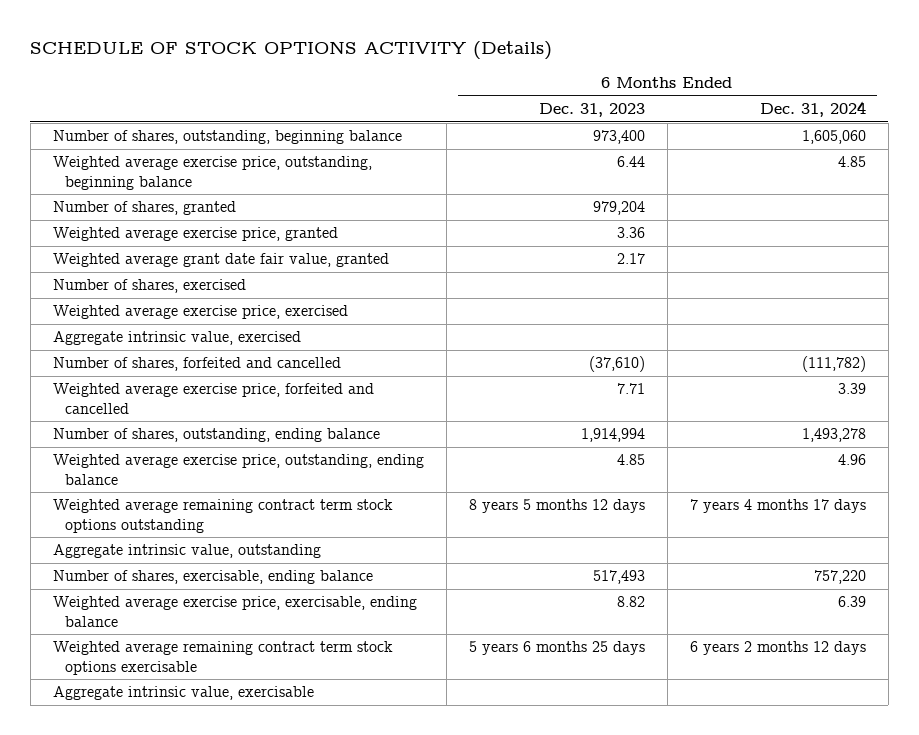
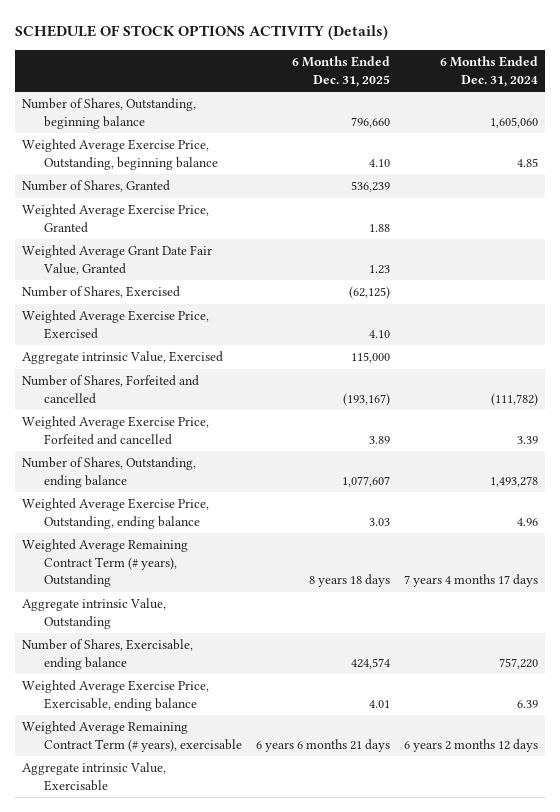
- | 6 Months Ended Dec. 31, 2023 | 6 Months Ended Dec. 31, 2024
+ | 6 Months Ended Dec. 31, 2025 | 6 Months Ended Dec. 31, 2024
- Number of shares, outstanding, beginning balance | 973,400 | 1,605,060
- Weighted average exercise price, outstanding, beginning balance | 6.44 | 4.85
- Number of shares, granted | 979,204 |
- Weighted average exercise price, granted | 3.36 |
- Weighted average grant date fair value, granted | 2.17 |
- Number of shares, exercised
- Weighted average exercise price, exercised
- Aggregate intrinsic value, exercised
- Number of shares, forfeited and cancelled | (37,610) | (111,782)
- Weighted average exercise price, forfeited and cancelled | 7.71 | 3.39
- Number of shares, outstanding, ending balance | 1,914,994 | 1,493,278
- Weighted average exercise price, outstanding, ending balance | 4.85 | 4.96
- Weighted average remaining contract term stock options outstanding | 8 years 5 months 12 days | 7 years 4 months 17 days
- Aggregate intrinsic value, outstanding
- Number of shares, exercisable, ending balance | 517,493 | 757,220
- Weighted average exercise price, exercisable, ending balance | 8.82 | 6.39
- Weighted average remaining contract term stock options exercisable | 5 years 6 months 25 days | 6 years 2 months 12 days
- Aggregate intrinsic value, exercisable
+ Number of Shares, Outstanding, beginning balance | 796,660 | 1,605,060
+ Weighted Average Exercise Price, Outstanding, beginning balance | 4.10 | 4.85
+ Number of Shares, Granted | 536,239 |
+ Weighted Average Exercise Price, Granted | 1.88 |
+ Weighted Average Grant Date Fair Value, Granted | 1.23 |
+ Number of Shares, Exercised | (62,125) |
+ Weighted Average Exercise Price, Exercised | 4.10 |
+ Aggregate intrinsic Value, Exercised | 115,000 |
+ Number of Shares, Forfeited and cancelled | (193,167) | (111,782)
+ Weighted Average Exercise Price, Forfeited and cancelled | 3.89 | 3.39
+ Number of Shares, Outstanding, ending balance | 1,077,607 | 1,493,278
+ Weighted Average Exercise Price, Outstanding, ending balance | 3.03 | 4.96
+ Weighted Average Remaining Contract Term (# years), Outstanding | 8 years 18 days | 7 years 4 months 17 days
+ Aggregate intrinsic Value, Outstanding
+ Number of Shares, Exercisable, ending balance | 424,574 | 757,220
+ Weighted Average Exercise Price, Exercisable, ending balance | 4.01 | 6.39
+ Weighted Average Remaining Contract Term (# years), exercisable | 6 years 6 months 21 days | 6 years 2 months 12 days
+ Aggregate intrinsic Value, Exercisable

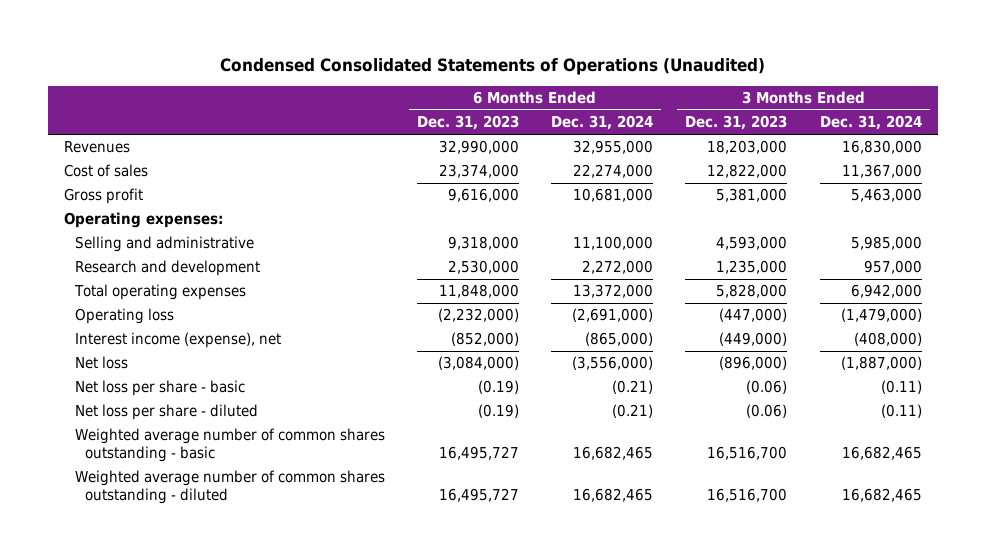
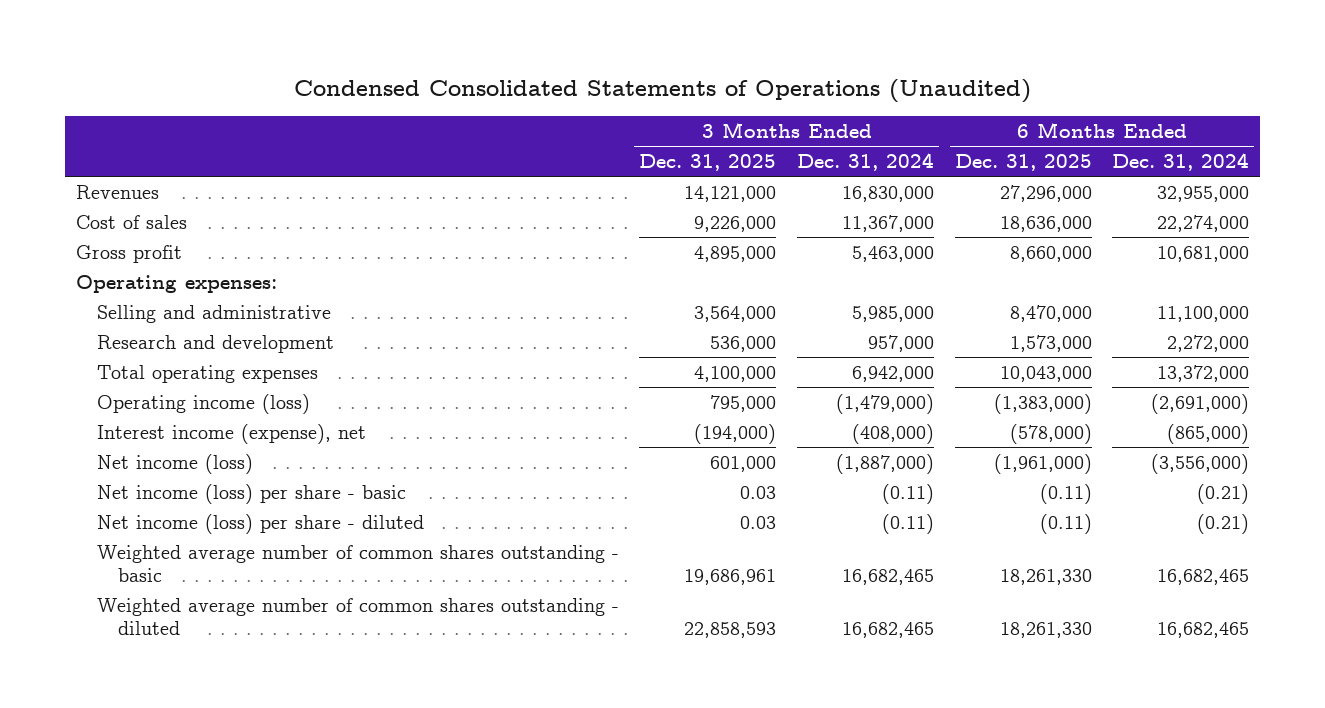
- | 6 Months Ended Dec. 31, 2023 | 6 Months Ended Dec. 31, 2024 | 3 Months Ended Dec. 31, 2023 | 3 Months Ended Dec. 31, 2024
+ | 3 Months Ended Dec. 31, 2025 | 3 Months Ended Dec. 31, 2024 | 6 Months Ended Dec. 31, 2025 | 6 Months Ended Dec. 31, 2024
- Operating loss | (2,232,000) | (2,691,000) | (447,000) | (1,479,000)
+ Operating income (loss) | 795,000 | (1,479,000) | (1,383,000) | (2,691,000)
- Net loss | (3,084,000) | (3,556,000) | (896,000) | (1,887,000)
- Net loss per share - basic | (0.19) | (0.21) | (0.06) | (0.11)
- Net loss per share - diluted | (0.19) | (0.21) | (0.06) | (0.11)
+ Net income (loss) | 601,000 | (1,887,000) | (1,961,000) | (3,556,000)
+ Net income (loss) per share - basic | 0.03 | (0.11) | (0.11) | (0.21)
+ Net income (loss) per share - diluted | 0.03 | (0.11) | (0.11) | (0.21)

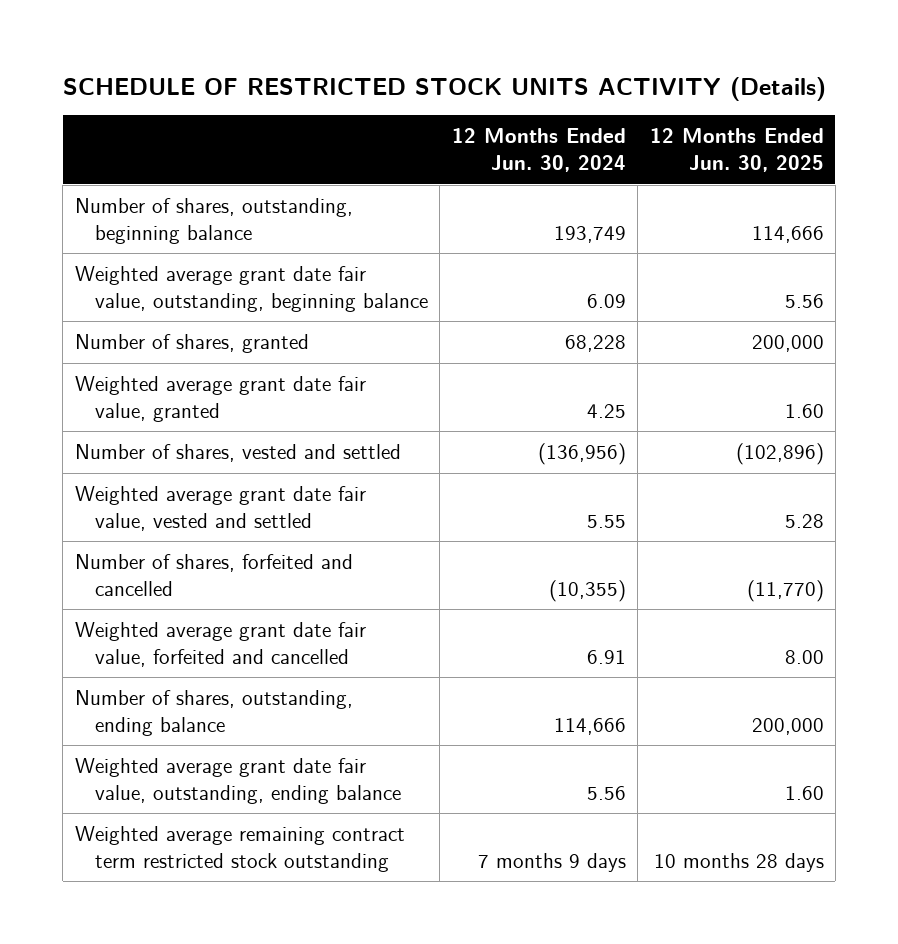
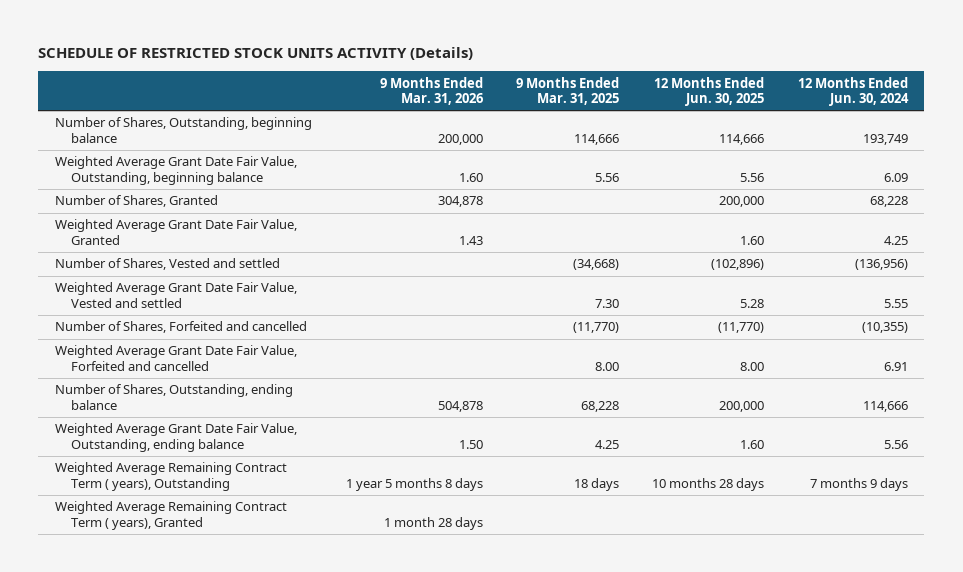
- | 12 Months Ended Jun. 30, 2024 | 12 Months Ended Jun. 30, 2025
+ | 9 Months Ended Mar. 31, 2026 | 9 Months Ended Mar. 31, 2025 | 12 Months Ended Jun. 30, 2025 | 12 Months Ended Jun. 30, 2024
- Number of shares, outstanding, beginning balance | 193,749 | 114,666
- Weighted average grant date fair value, outstanding, beginning balance | 6.09 | 5.56
- Number of shares, granted | 68,228 | 200,000
- Weighted average grant date fair value, granted | 4.25 | 1.60
- Number of shares, vested and settled | (136,956) | (102,896)
- Weighted average grant date fair value, vested and settled | 5.55 | 5.28
- Number of shares, forfeited and cancelled | (10,355) | (11,770)
- Weighted average grant date fair value, forfeited and cancelled | 6.91 | 8.00
- Number of shares, outstanding, ending balance | 114,666 | 200,000
- Weighted average grant date fair value, outstanding, ending balance | 5.56 | 1.60
- Weighted average remaining contract term restricted stock outstanding | 7 months 9 days | 10 months 28 days
+ Number of Shares, Outstanding, beginning balance | 200,000 | 114,666 | 114,666 | 193,749
+ Weighted Average Grant Date Fair Value, Outstanding, beginning balance | 1.60 | 5.56 | 5.56 | 6.09
+ Number of Shares, Granted | 304,878 | | 200,000 | 68,228
+ Weighted Average Grant Date Fair Value, Granted | 1.43 | | 1.60 | 4.25
+ Number of Shares, Vested and settled | | (34,668) | (102,896) | (136,956)
+ Weighted Average Grant Date Fair Value, Vested and settled | | 7.30 | 5.28 | 5.55
+ Number of Shares, Forfeited and cancelled | | (11,770) | (11,770) | (10,355)
+ Weighted Average Grant Date Fair Value, Forfeited and cancelled | | 8.00 | 8.00 | 6.91
+ Number of Shares, Outstanding, ending balance | 504,878 | 68,228 | 200,000 | 114,666
+ Weighted Average Grant Date Fair Value, Outstanding, ending balance | 1.50 | 4.25 | 1.60 | 5.56
+ Weighted Average Remaining Contract Term ( years), Outstanding | 1 year 5 months 8 days | 18 days | 10 months 28 days | 7 months 9 days
+ Weighted Average Remaining Contract Term ( years), Granted | 1 month 28 days | | |

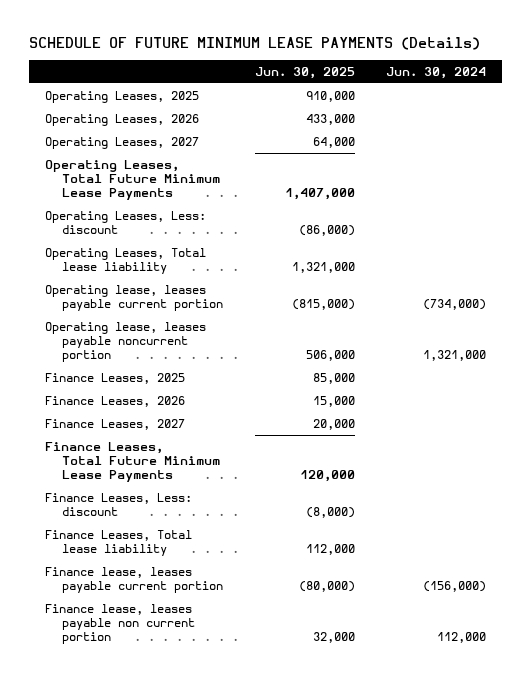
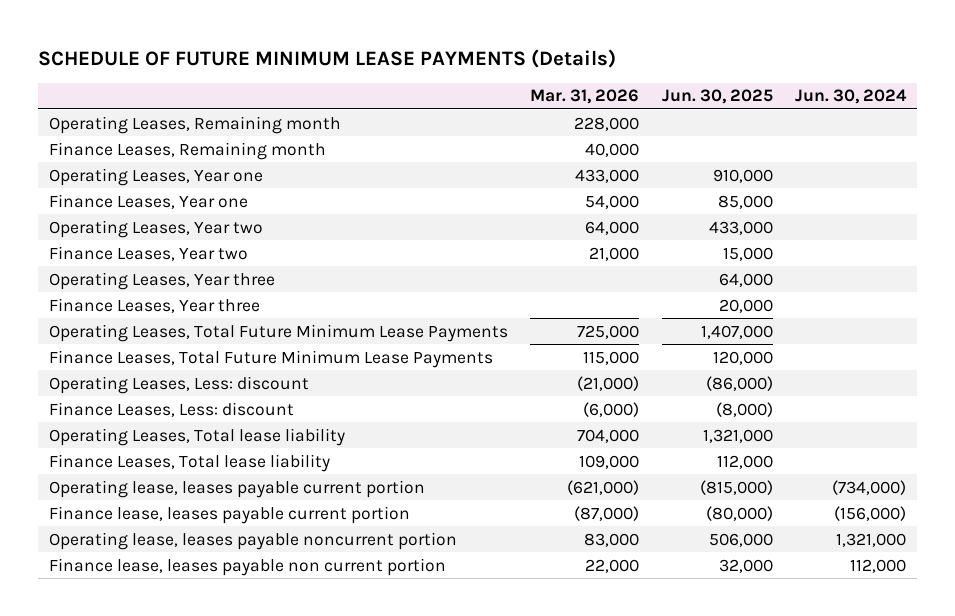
- | Jun. 30, 2025 | Jun. 30, 2024
+ | Mar. 31, 2026 | Jun. 30, 2025 | Jun. 30, 2024
- Operating Leases, 2025 | 910,000 |
- Operating Leases, 2026 | 433,000 |
- Operating Leases, 2027 | 64,000 |
+ Operating Leases, Remaining month | 228,000 | |
+ Finance Leases, Remaining month | 40,000 | |
+ Operating Leases, Year one | 433,000 | 910,000 |
+ Finance Leases, Year one | 54,000 | 85,000 |
+ Operating Leases, Year two | 64,000 | 433,000 |
+ Finance Leases, Year two | 21,000 | 15,000 |
+ Operating Leases, Year three | | 64,000 |
+ Finance Leases, Year three | | 20,000 |
- Finance Leases, 2025 | 85,000 |
- Finance Leases, 2026 | 15,000 |
- Finance Leases, 2027 | 20,000 |
moved down: Operating Leases, Less: discount | (21,000) | (86,000) |
moved down: Operating Leases, Total lease liability | 704,000 | 1,321,000 |
moved down: Operating lease, leases payable current portion | (621,000) | (815,000) | (734,000)
moved down: Operating lease, leases payable noncurrent portion | 83,000 | 506,000 | 1,321,000

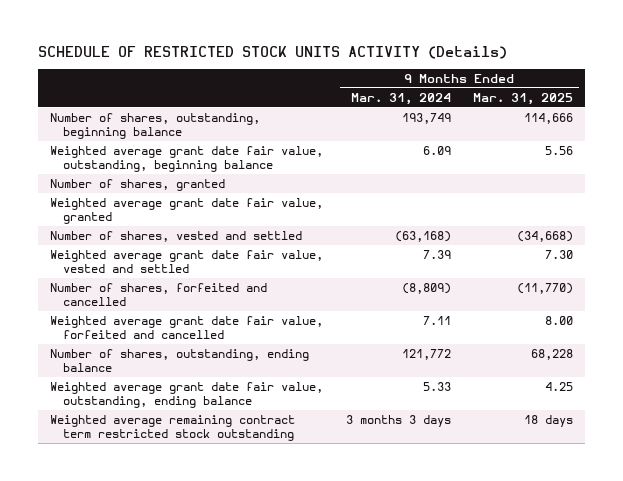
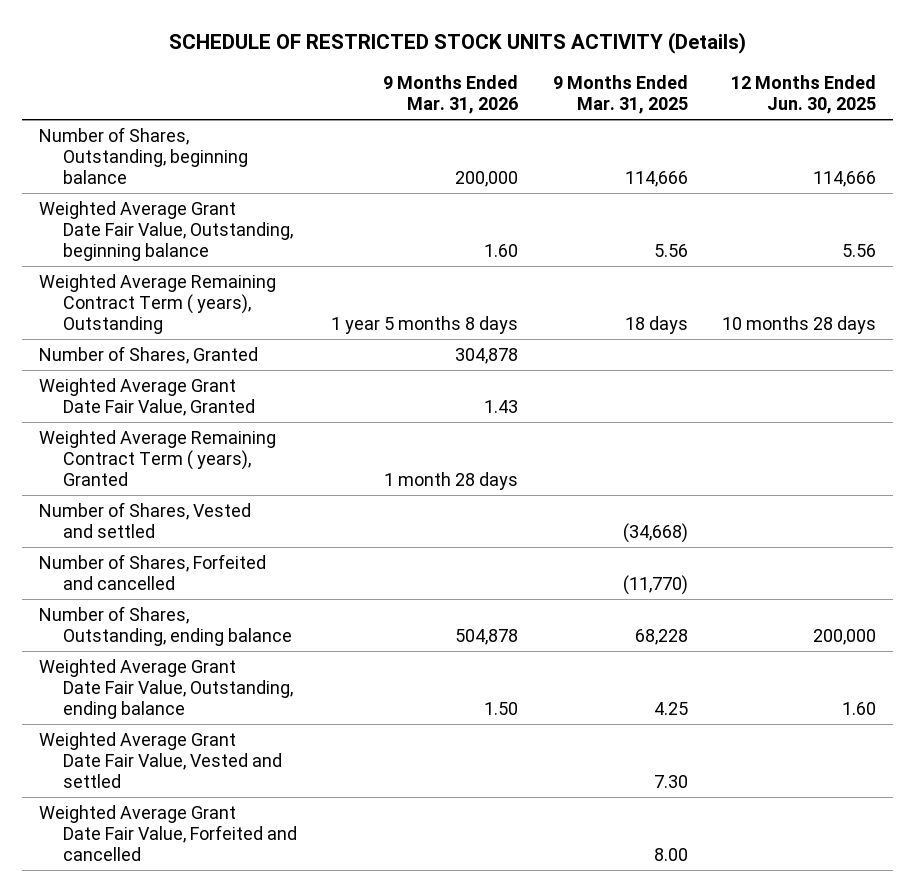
- | 9 Months Ended Mar. 31, 2024 | 9 Months Ended Mar. 31, 2025
+ | 9 Months Ended Mar. 31, 2026 | 9 Months Ended Mar. 31, 2025 | 12 Months Ended Jun. 30, 2025
- Number of shares, outstanding, beginning balance | 193,749 | 114,666
- Weighted average grant date fair value, outstanding, beginning balance | 6.09 | 5.56
- Number of shares, granted
- Weighted average grant date fair value, granted
- Number of shares, vested and settled | (63,168) | (34,668)
- Weighted average grant date fair value, vested and settled | 7.39 | 7.30
- Number of shares, forfeited and cancelled | (8,809) | (11,770)
- Weighted average grant date fair value, forfeited and cancelled | 7.11 | 8.00
- Number of shares, outstanding, ending balance | 121,772 | 68,228
- Weighted average grant date fair value, outstanding, ending balance | 5.33 | 4.25
- Weighted average remaining contract term restricted stock outstanding | 3 months 3 days | 18 days
+ Number of Shares, Outstanding, beginning balance | 200,000 | 114,666 | 114,666
+ Weighted Average Grant Date Fair Value, Outstanding, beginning balance | 1.60 | 5.56 | 5.56
+ Weighted Average Remaining Contract Term ( years), Outstanding | 1 year 5 months 8 days | 18 days | 10 months 28 days
+ Number of Shares, Granted | 304,878 | |
+ Weighted Average Grant Date Fair Value, Granted | 1.43 | |
+ Weighted Average Remaining Contract Term ( years), Granted | 1 month 28 days | |
+ Number of Shares, Vested and settled | | (34,668) |
+ Number of Shares, Forfeited and cancelled | | (11,770) |
+ Number of Shares, Outstanding, ending balance | 504,878 | 68,228 | 200,000
+ Weighted Average Grant Date Fair Value, Outstanding, ending balance | 1.50 | 4.25 | 1.60
+ Weighted Average Grant Date Fair Value, Vested and settled | | 7.30 |
+ Weighted Average Grant Date Fair Value, Forfeited and cancelled | | 8.00 |

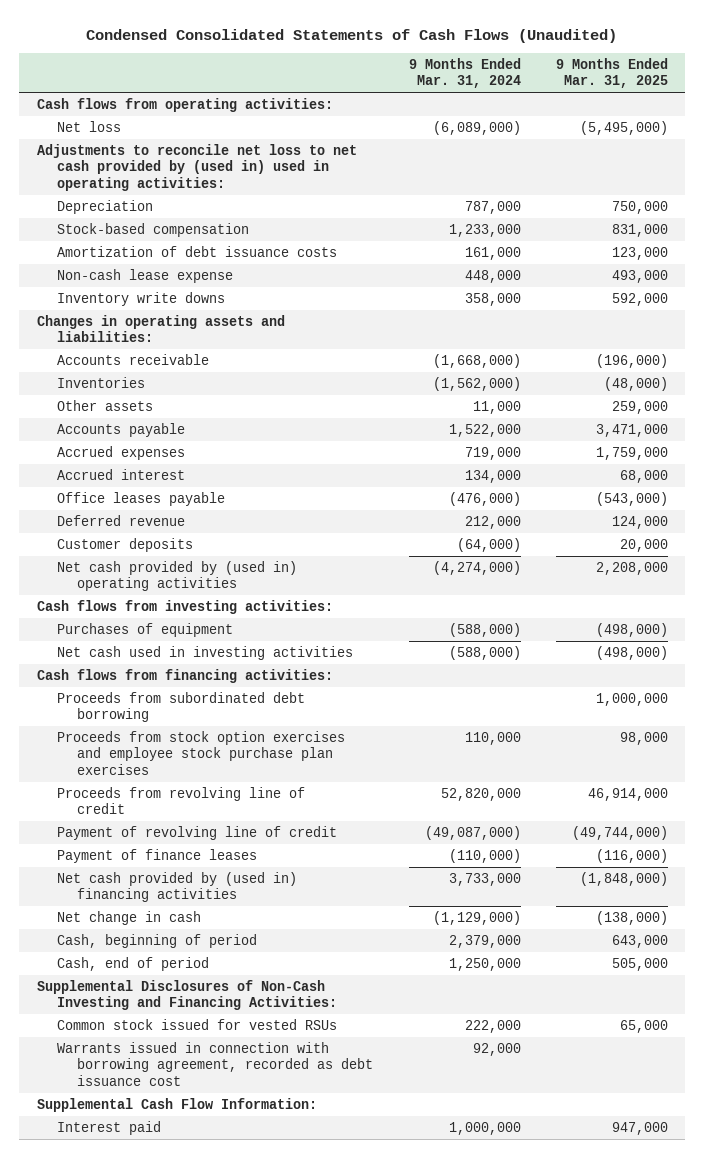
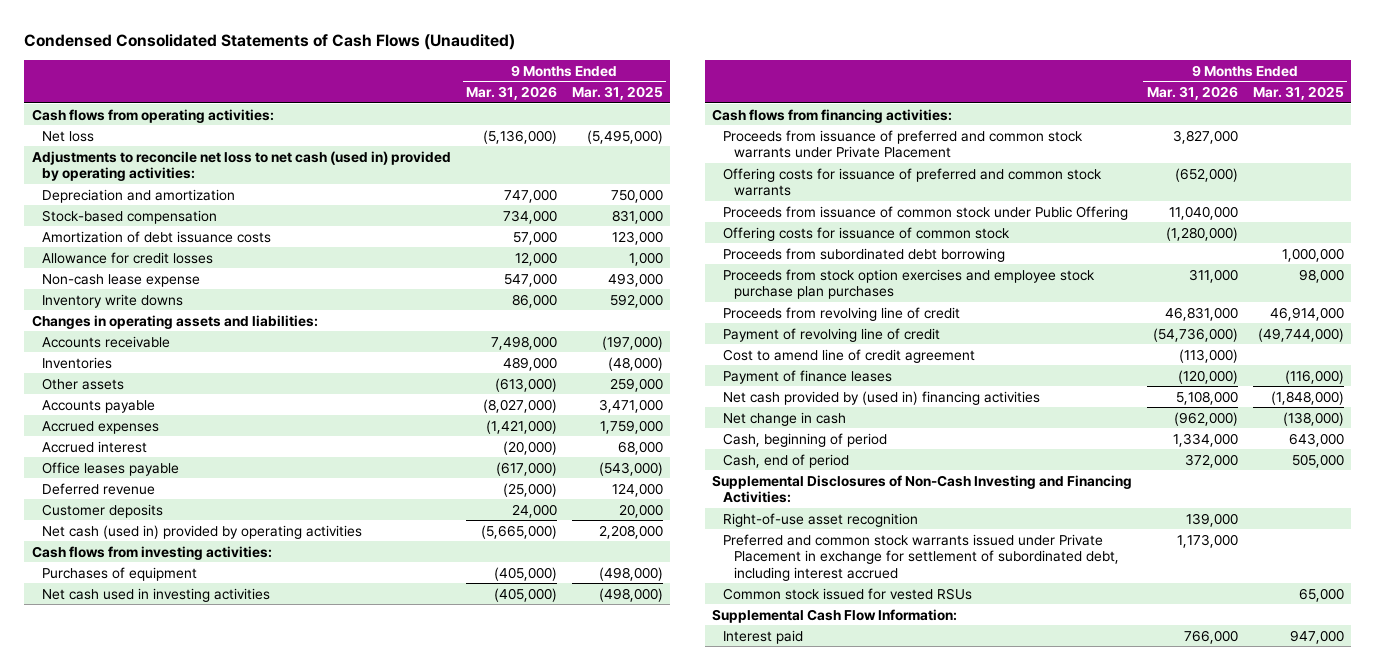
- | 9 Months Ended Mar. 31, 2024 | 9 Months Ended Mar. 31, 2025
+ | 9 Months Ended Mar. 31, 2026 | 9 Months Ended Mar. 31, 2025
- Adjustments to reconcile net loss to net cash provided by (used in) used in operating activities:
- Depreciation | 787,000 | 750,000
+ Adjustments to reconcile net loss to net cash (used in) provided by operating activities:
+ Depreciation and amortization | 747,000 | 750,000
+ Allowance for credit losses | 12,000 | 1,000
- Accounts receivable | (1,668,000) | (196,000)
+ Accounts receivable | 7,498,000 | (197,000)
- Net cash provided by (used in) operating activities | (4,274,000) | 2,208,000
+ Net cash (used in) provided by operating activities | (5,665,000) | 2,208,000
+ Proceeds from issuance of preferred and common stock warrants under Private Placement | 3,827,000 |
+ Offering costs for issuance of preferred and common stock warrants | (652,000) |
+ Proceeds from issuance of common stock under Public Offering | 11,040,000 |
+ Offering costs for issuance of common stock | (1,280,000) |
- Proceeds from stock option exercises and employee stock purchase plan exercises | 110,000 | 98,000
+ Proceeds from stock option exercises and employee stock purchase plan purchases | 311,000 | 98,000
+ Cost to amend line of credit agreement | (113,000) |
+ Right-of-use asset recognition | 139,000 |
+ Preferred and common stock warrants issued under Private Placement in exchange for settlement of subordinated debt, including interest accrued | 1,173,000 |
- Warrants issued in connection with borrowing agreement, recorded as debt issuance cost | 92,000 |

